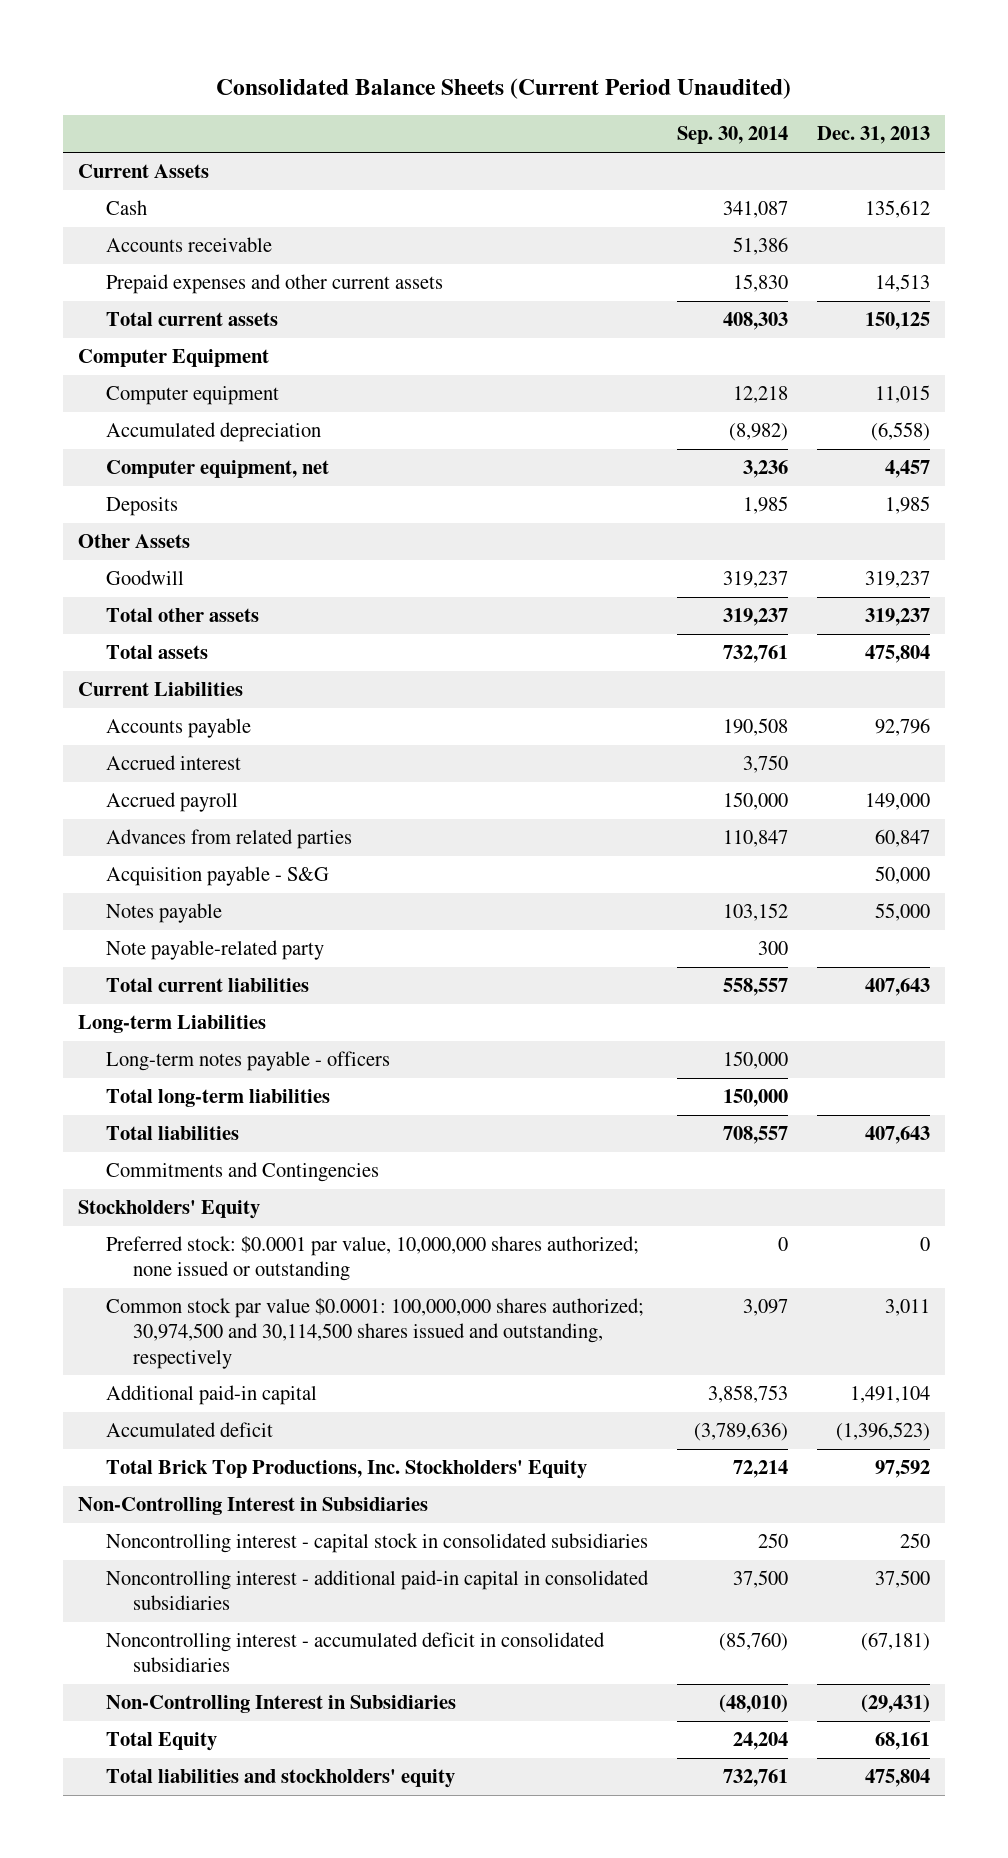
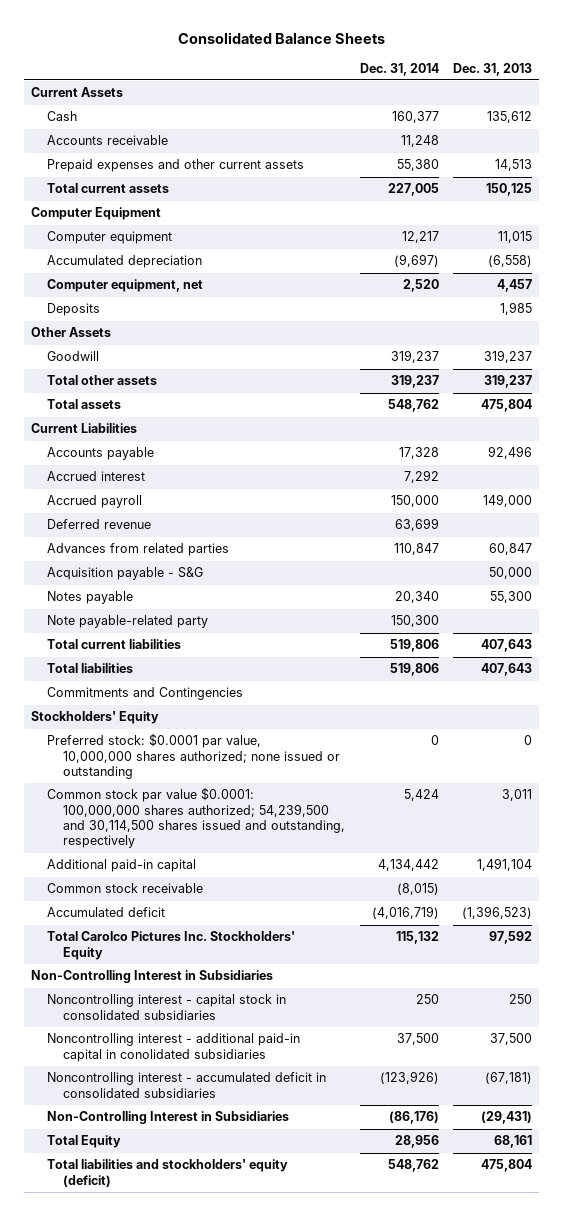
- Consolidated Balance Sheets (Current Period Unaudited)
+ Consolidated Balance Sheets
- | Sep. 30, 2014 | Dec. 31, 2013
+ | Dec. 31, 2014 | Dec. 31, 2013
- Accounts payable | 190,508 | 92,796
+ Accounts payable | 17,328 | 92,496
+ Deferred revenue | 63,699 |
- Notes payable | 103,152 | 55,000
+ Notes payable | 20,340 | 55,300
- Long-term Liabilities
- Long-term notes payable - officers | 150,000 |
- Total long-term liabilities | 150,000 |
- Common stock par value $0.0001: 100,000,000 shares authorized; 30,974,500 and 30,114,500 shares issued and outstanding, respectively | 3,097 | 3,011
+ Common stock par value $0.0001: 100,000,000 shares authorized; 54,239,500 and 30,114,500 shares issued and outstanding, respectively | 5,424 | 3,011
+ Common stock receivable | (8,015) |
- Total Brick Top Productions, Inc. Stockholders' Equity | 72,214 | 97,592
+ Total Carolco Pictures Inc. Stockholders' Equity | 115,132 | 97,592
- Noncontrolling interest - additional paid-in capital in consolidated subsidiaries | 37,500 | 37,500
+ Noncontrolling interest - additional paid-in capital in conolidated subsidiaries | 37,500 | 37,500
- Total liabilities and stockholders' equity | 732,761 | 475,804
+ Total liabilities and stockholders' equity (deficit) | 548,762 | 475,804

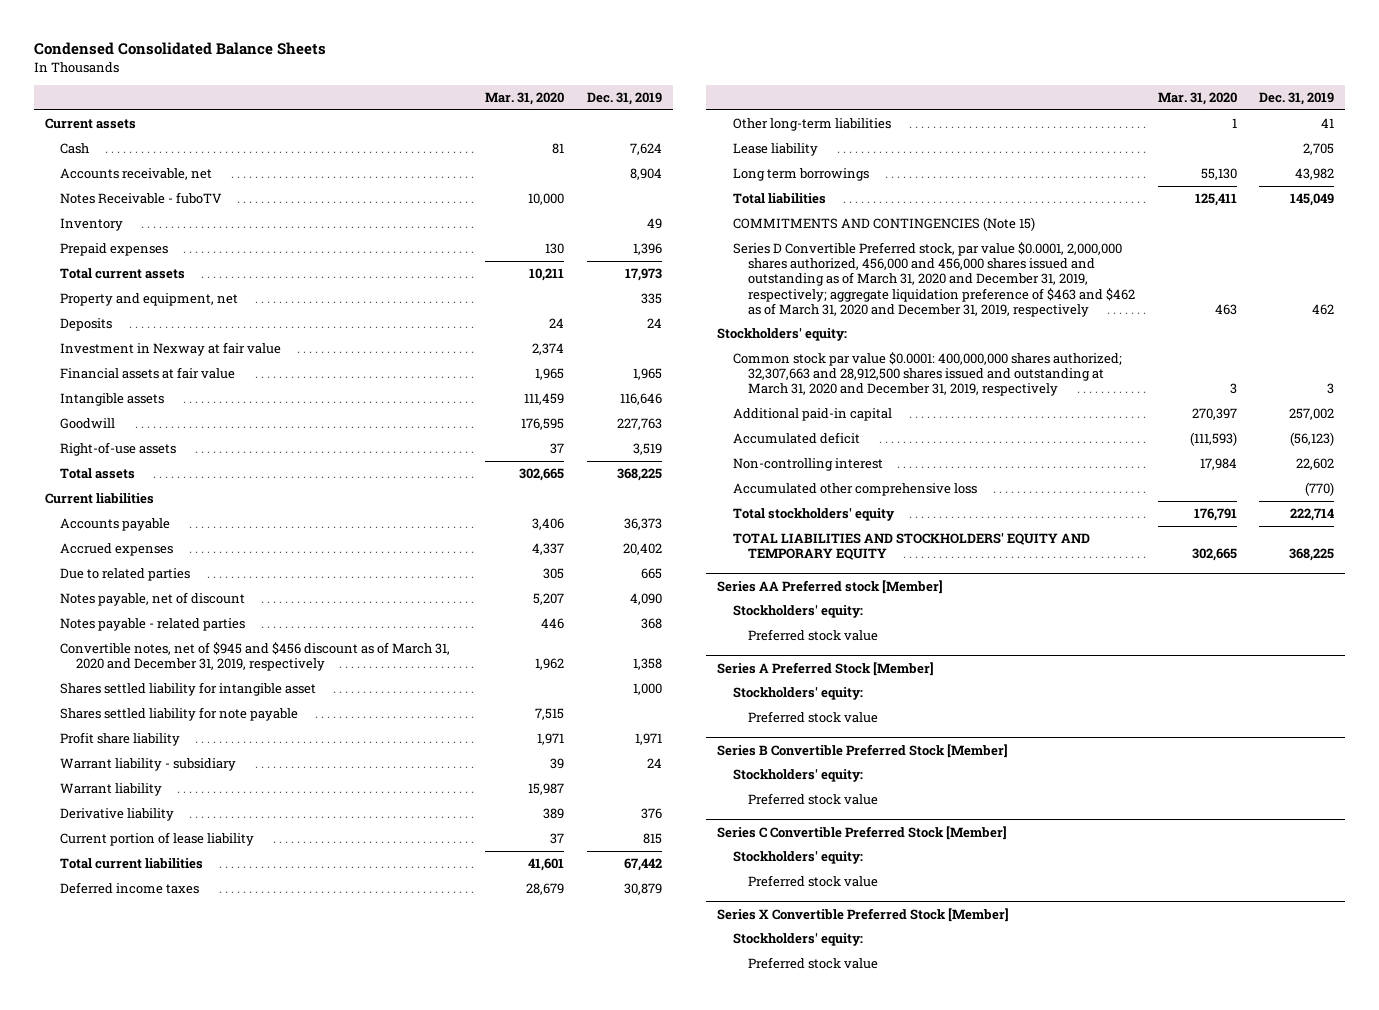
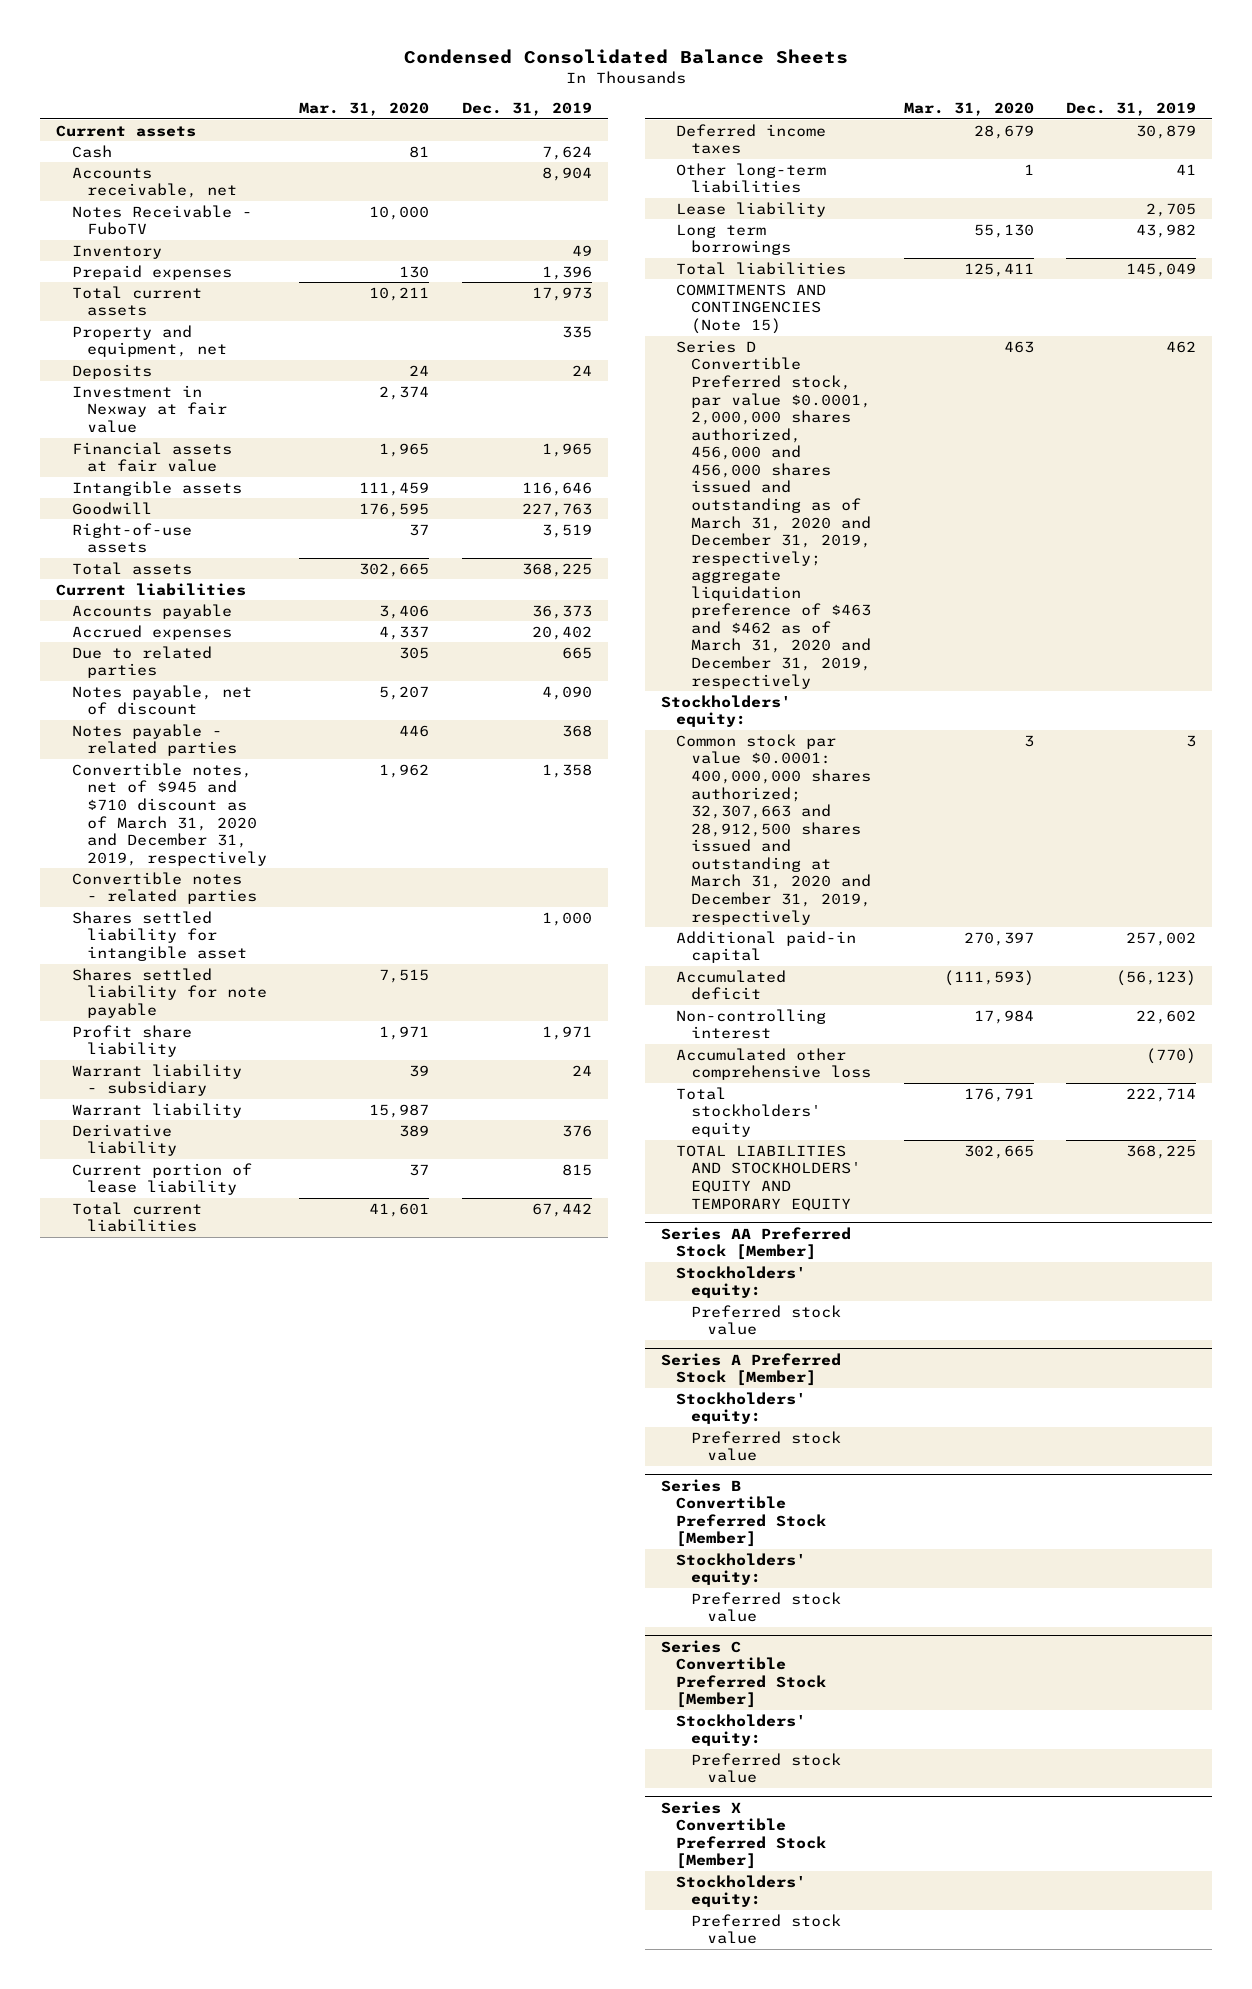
- Notes Receivable - fuboTV | 10,000 |
+ Notes Receivable - FuboTV | 10,000 |
- Convertible notes, net of $945 and $456 discount as of March 31, 2020 and December 31, 2019, respectively | 1,962 | 1,358
+ Convertible notes, net of $945 and $710 discount as of March 31, 2020 and December 31, 2019, respectively | 1,962 | 1,358
+ Convertible notes - related parties
- Series AA Preferred stock [Member]
+ Series AA Preferred Stock [Member]

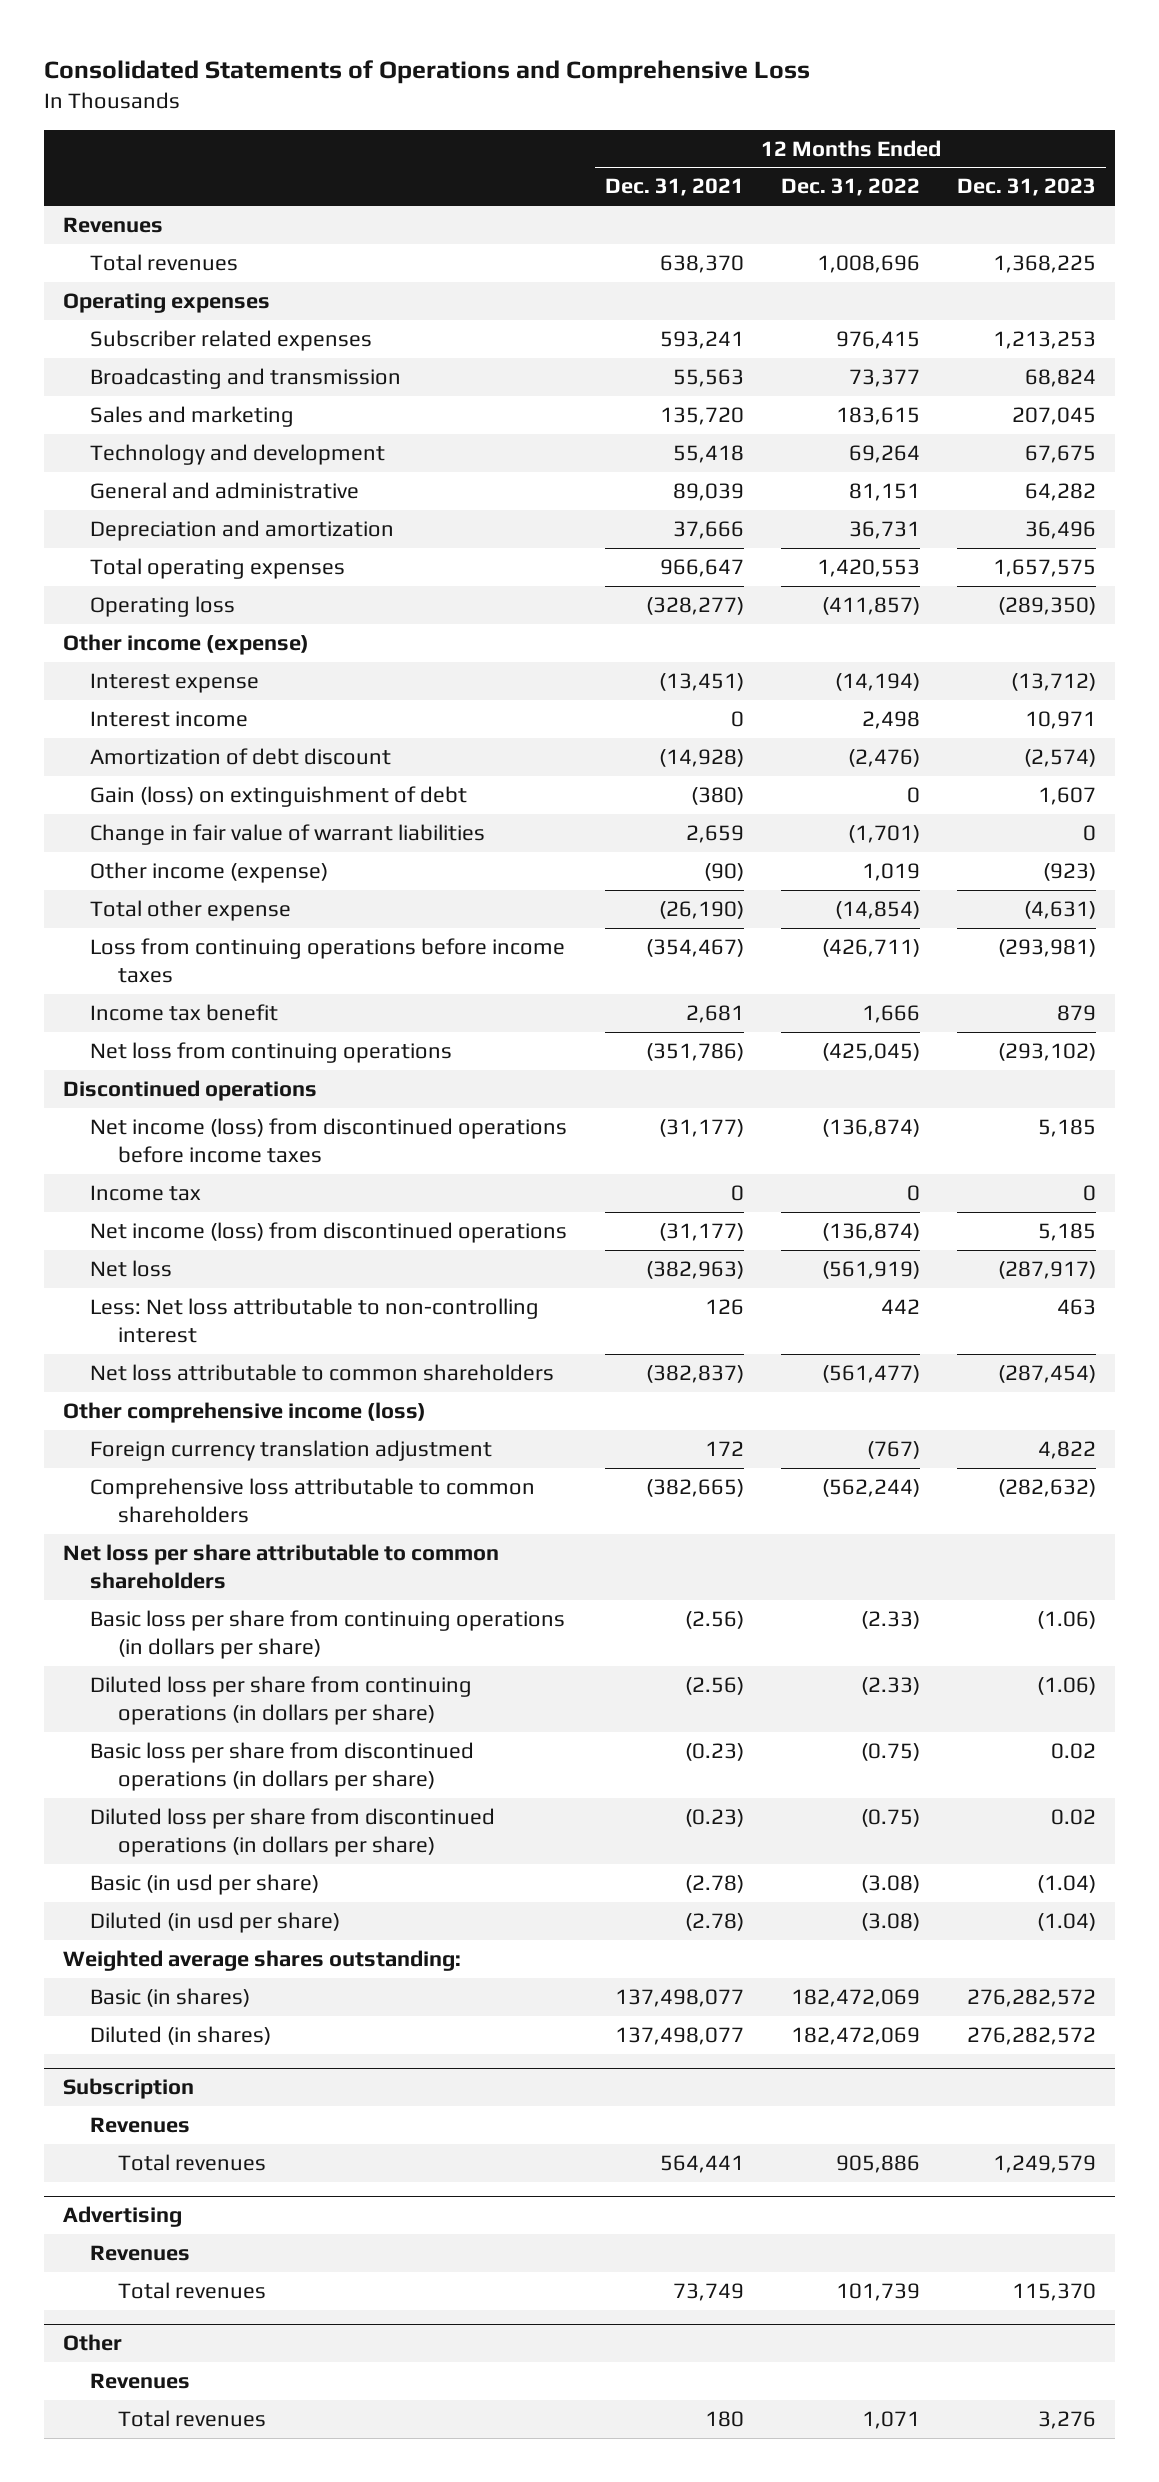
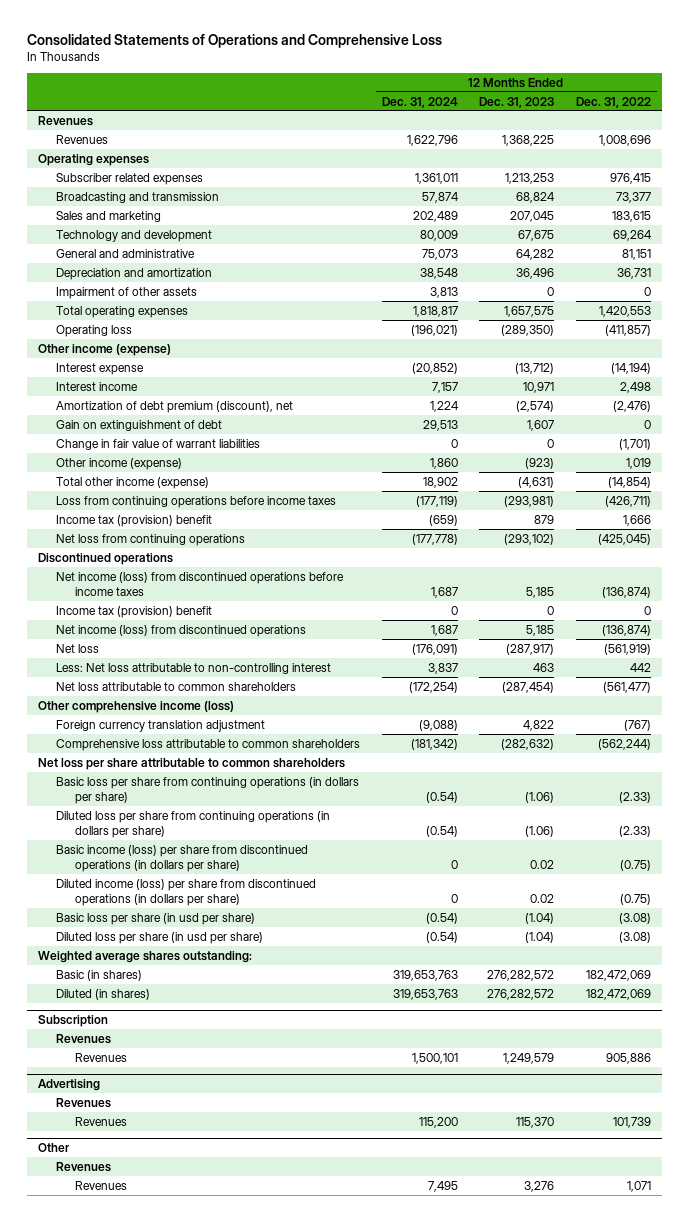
- | 12 Months Ended Dec. 31, 2021 | 12 Months Ended Dec. 31, 2022 | 12 Months Ended Dec. 31, 2023
+ | 12 Months Ended Dec. 31, 2024 | 12 Months Ended Dec. 31, 2023 | 12 Months Ended Dec. 31, 2022
- Total revenues | 638,370 | 1,008,696 | 1,368,225
+ Revenues | 1,622,796 | 1,368,225 | 1,008,696
+ Impairment of other assets | 3,813 | 0 | 0
- Amortization of debt discount | (14,928) | (2,476) | (2,574)
- Gain (loss) on extinguishment of debt | (380) | 0 | 1,607
+ Amortization of debt premium (discount), net | 1,224 | (2,574) | (2,476)
+ Gain on extinguishment of debt | 29,513 | 1,607 | 0
- Total other expense | (26,190) | (14,854) | (4,631)
+ Total other income (expense) | 18,902 | (4,631) | (14,854)
- Income tax benefit | 2,681 | 1,666 | 879
+ Income tax (provision) benefit | (659) | 879 | 1,666
- Income tax | 0 | 0 | 0
+ Income tax (provision) benefit | 0 | 0 | 0
- Basic loss per share from discontinued operations (in dollars per share) | (0.23) | (0.75) | 0.02
- Diluted loss per share from discontinued operations (in dollars per share) | (0.23) | (0.75) | 0.02
- Basic (in usd per share) | (2.78) | (3.08) | (1.04)
- Diluted (in usd per share) | (2.78) | (3.08) | (1.04)
+ Basic income (loss) per share from discontinued operations (in dollars per share) | 0 | 0.02 | (0.75)
+ Diluted income (loss) per share from discontinued operations (in dollars per share) | 0 | 0.02 | (0.75)
+ Basic loss per share (in usd per share) | (0.54) | (1.04) | (3.08)
+ Diluted loss per share (in usd per share) | (0.54) | (1.04) | (3.08)
@ Subscription
- Total revenues | 564,441 | 905,886 | 1,249,579
+ Revenues | 1,500,101 | 1,249,579 | 905,886
@ Advertising
- Total revenues | 73,749 | 101,739 | 115,370
+ Revenues | 115,200 | 115,370 | 101,739
@ Other
- Total revenues | 180 | 1,071 | 3,276
+ Revenues | 7,495 | 3,276 | 1,071

